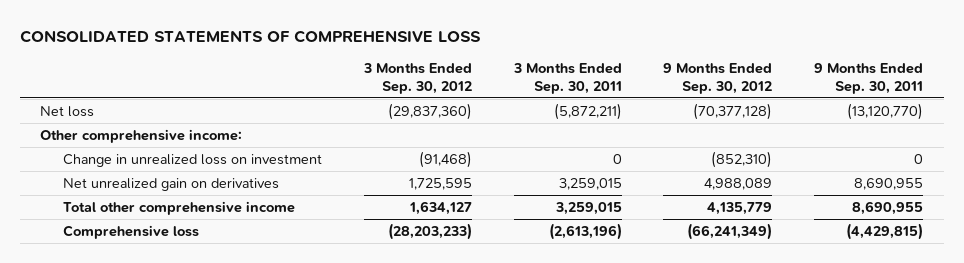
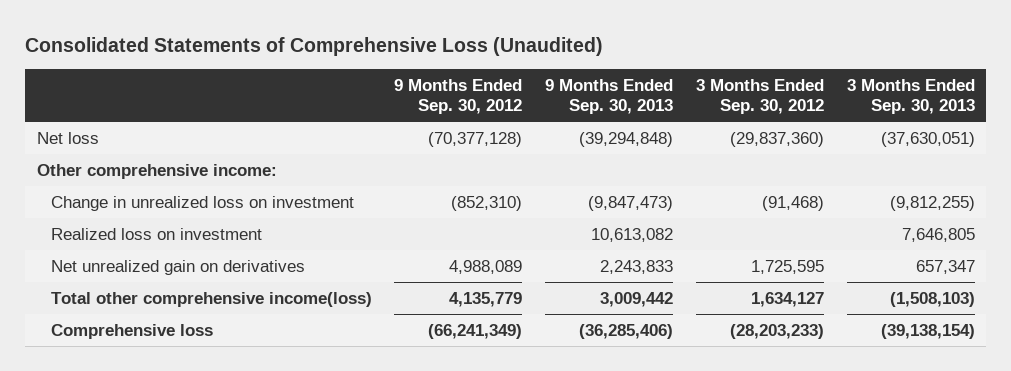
- CONSOLIDATED STATEMENTS OF COMPREHENSIVE LOSS
+ Consolidated Statements of Comprehensive Loss (Unaudited)
- | 3 Months Ended Sep. 30, 2012 | 3 Months Ended Sep. 30, 2011 | 9 Months Ended Sep. 30, 2012 | 9 Months Ended Sep. 30, 2011
+ | 9 Months Ended Sep. 30, 2012 | 9 Months Ended Sep. 30, 2013 | 3 Months Ended Sep. 30, 2012 | 3 Months Ended Sep. 30, 2013
+ Realized loss on investment | | 10,613,082 | | 7,646,805
- Total other comprehensive income | 1,634,127 | 3,259,015 | 4,135,779 | 8,690,955
+ Total other comprehensive income(loss) | 4,135,779 | 3,009,442 | 1,634,127 | (1,508,103)

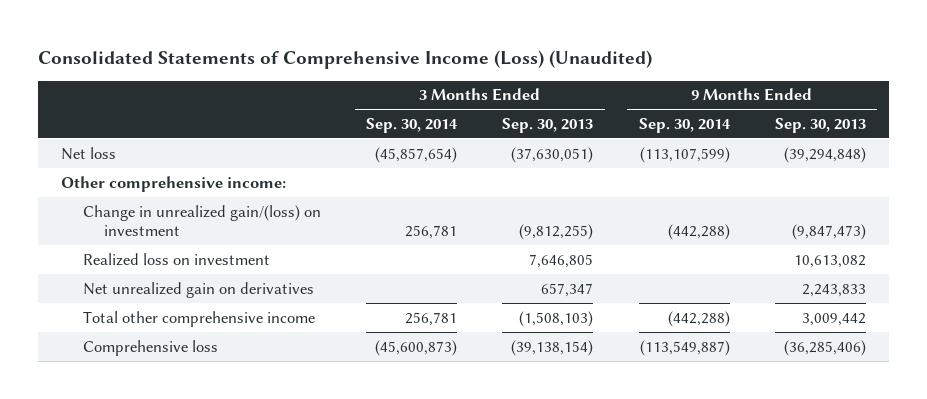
- Consolidated Statements of Comprehensive Loss (Unaudited)
+ Consolidated Statements of Comprehensive Income (Loss) (Unaudited)
- | 9 Months Ended Sep. 30, 2012 | 9 Months Ended Sep. 30, 2013 | 3 Months Ended Sep. 30, 2012 | 3 Months Ended Sep. 30, 2013
+ | 3 Months Ended Sep. 30, 2014 | 3 Months Ended Sep. 30, 2013 | 9 Months Ended Sep. 30, 2014 | 9 Months Ended Sep. 30, 2013
- Change in unrealized loss on investment | (852,310) | (9,847,473) | (91,468) | (9,812,255)
+ Change in unrealized gain/(loss) on investment | 256,781 | (9,812,255) | (442,288) | (9,847,473)
- Total other comprehensive income(loss) | 4,135,779 | 3,009,442 | 1,634,127 | (1,508,103)
+ Total other comprehensive income | 256,781 | (1,508,103) | (442,288) | 3,009,442

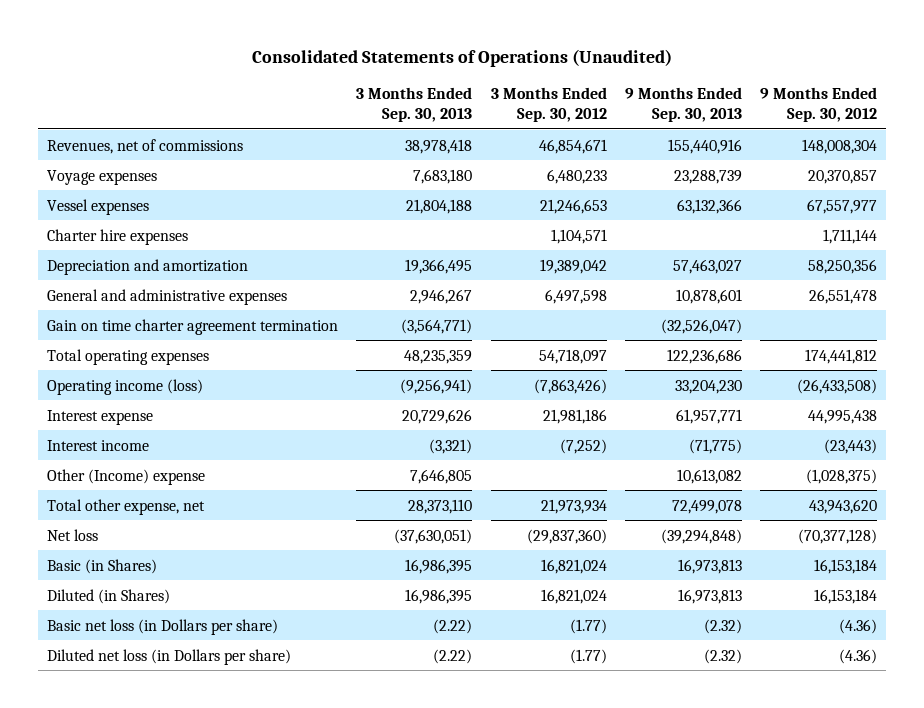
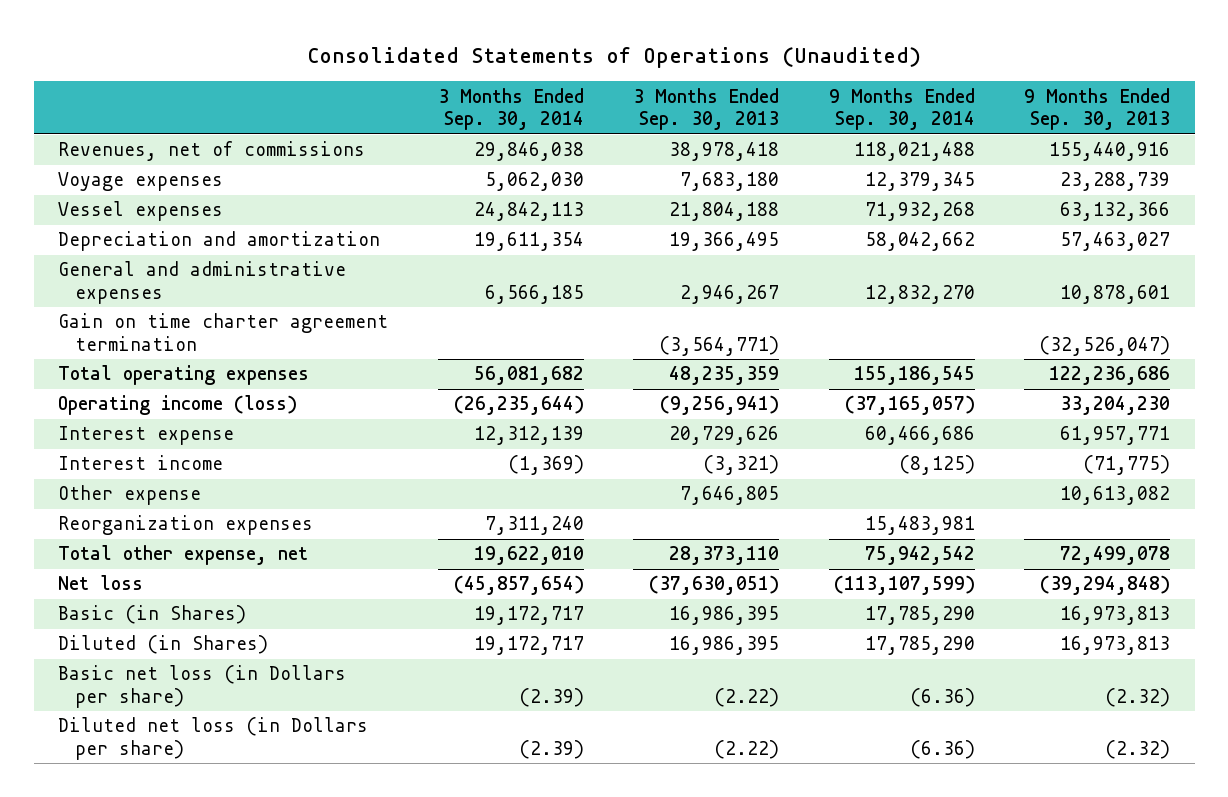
- | 3 Months Ended Sep. 30, 2013 | 3 Months Ended Sep. 30, 2012 | 9 Months Ended Sep. 30, 2013 | 9 Months Ended Sep. 30, 2012
+ | 3 Months Ended Sep. 30, 2014 | 3 Months Ended Sep. 30, 2013 | 9 Months Ended Sep. 30, 2014 | 9 Months Ended Sep. 30, 2013
- Charter hire expenses | | 1,104,571 | | 1,711,144
- Other (Income) expense | 7,646,805 | | 10,613,082 | (1,028,375)
+ Other expense | | 7,646,805 | | 10,613,082
+ Reorganization expenses | 7,311,240 | | 15,483,981 |

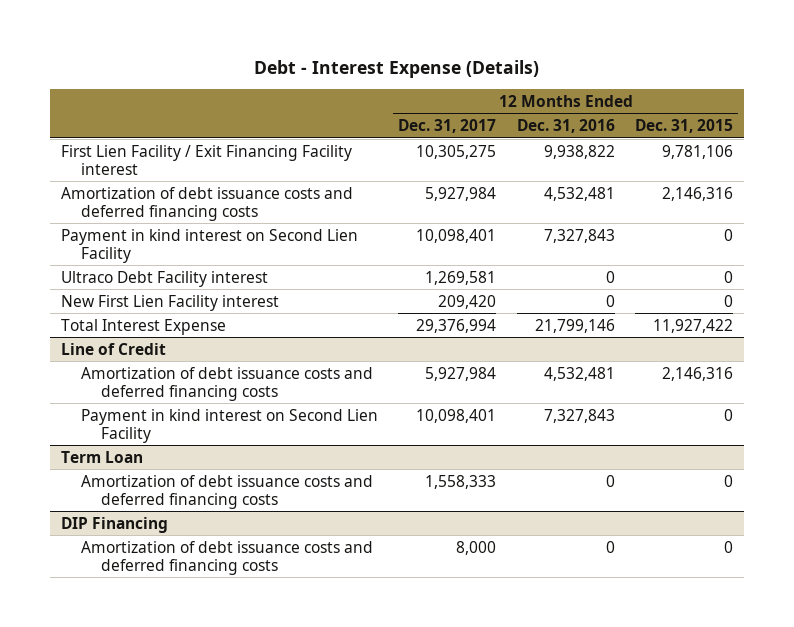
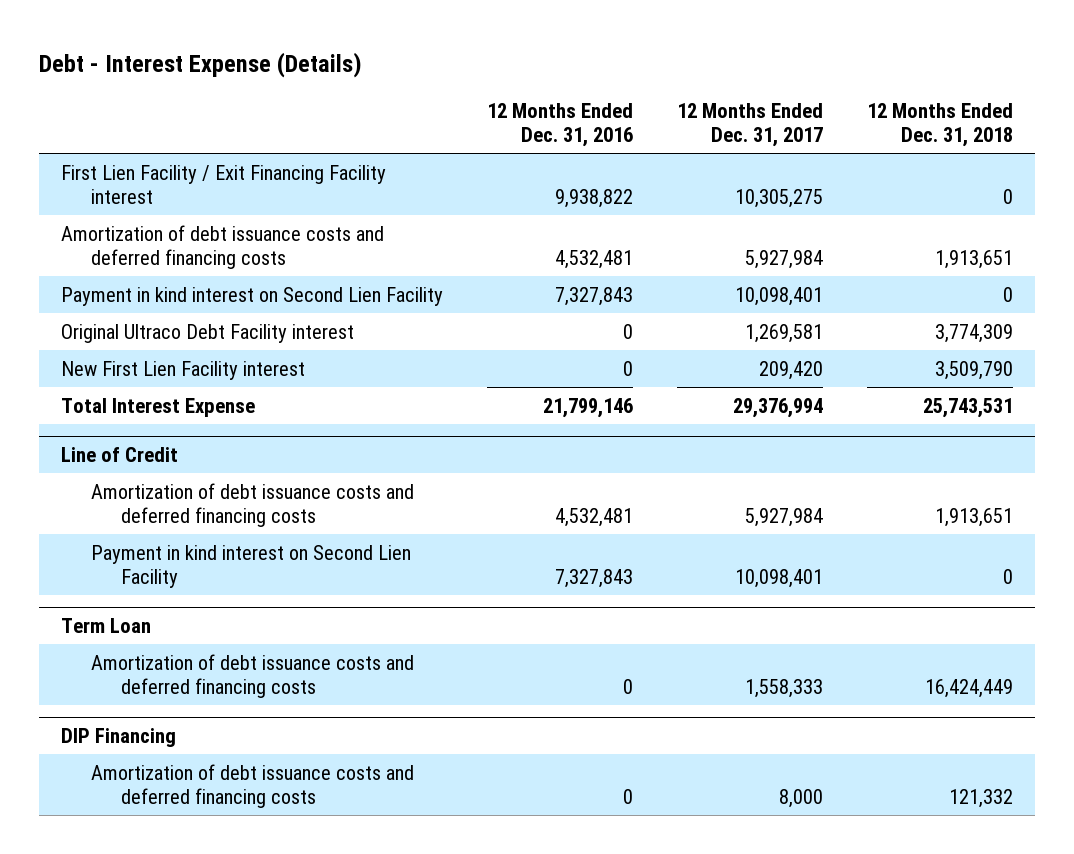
- | 12 Months Ended Dec. 31, 2017 | 12 Months Ended Dec. 31, 2016 | 12 Months Ended Dec. 31, 2015
+ | 12 Months Ended Dec. 31, 2016 | 12 Months Ended Dec. 31, 2017 | 12 Months Ended Dec. 31, 2018
- Ultraco Debt Facility interest | 1,269,581 | 0 | 0
+ Original Ultraco Debt Facility interest | 0 | 1,269,581 | 3,774,309

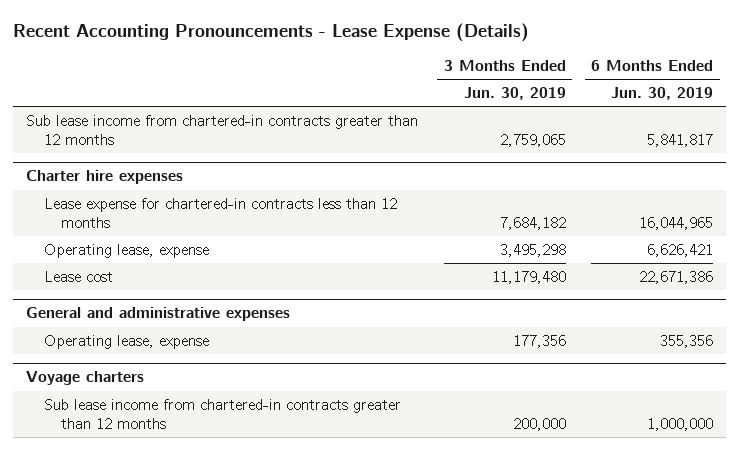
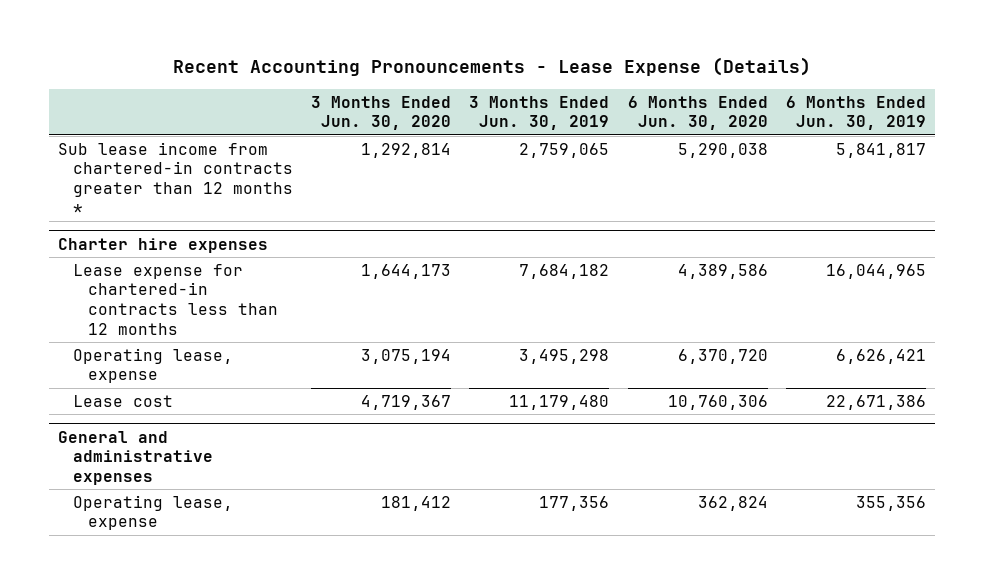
- | 3 Months Ended Jun. 30, 2019 | 6 Months Ended Jun. 30, 2019
+ | 3 Months Ended Jun. 30, 2020 | 3 Months Ended Jun. 30, 2019 | 6 Months Ended Jun. 30, 2020 | 6 Months Ended Jun. 30, 2019
- Sub lease income from chartered-in contracts greater than 12 months | 2,759,065 | 5,841,817
+ Sub lease income from chartered-in contracts greater than 12 months * | 1,292,814 | 2,759,065 | 5,290,038 | 5,841,817
- Voyage charters
- Sub lease income from chartered-in contracts greater than 12 months | 200,000 | 1,000,000

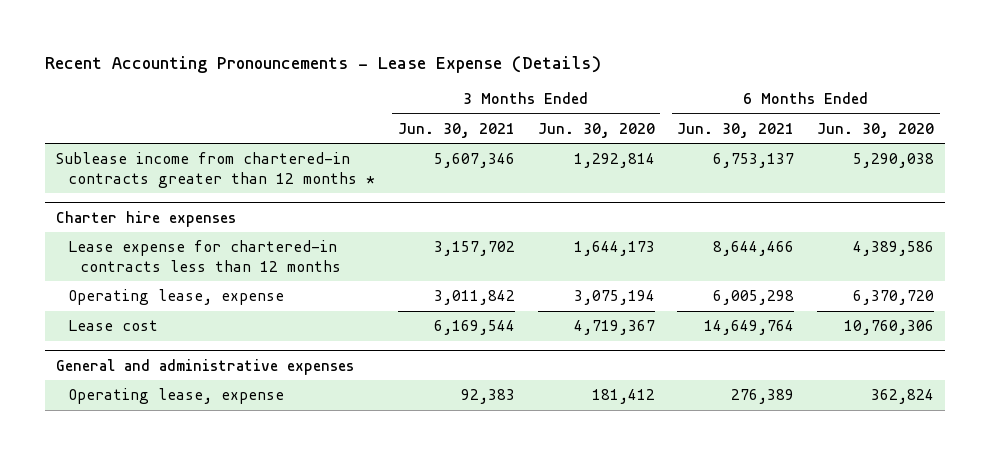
- | 3 Months Ended Jun. 30, 2020 | 3 Months Ended Jun. 30, 2019 | 6 Months Ended Jun. 30, 2020 | 6 Months Ended Jun. 30, 2019
+ | 3 Months Ended Jun. 30, 2021 | 3 Months Ended Jun. 30, 2020 | 6 Months Ended Jun. 30, 2021 | 6 Months Ended Jun. 30, 2020
- Sub lease income from chartered-in contracts greater than 12 months * | 1,292,814 | 2,759,065 | 5,290,038 | 5,841,817
+ Sublease income from chartered-in contracts greater than 12 months * | 5,607,346 | 1,292,814 | 6,753,137 | 5,290,038

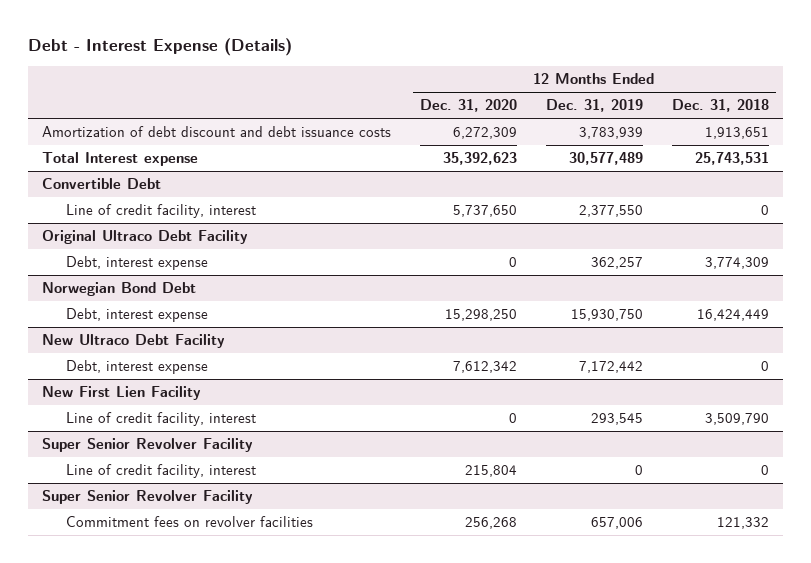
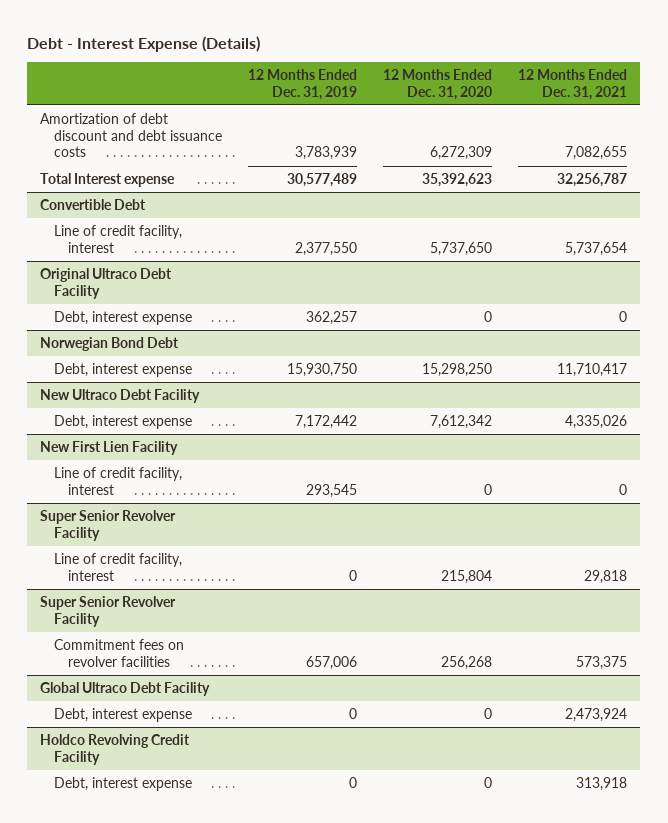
- | 12 Months Ended Dec. 31, 2020 | 12 Months Ended Dec. 31, 2019 | 12 Months Ended Dec. 31, 2018
+ | 12 Months Ended Dec. 31, 2019 | 12 Months Ended Dec. 31, 2020 | 12 Months Ended Dec. 31, 2021
+ Global Ultraco Debt Facility
+ Debt, interest expense | 0 | 0 | 2,473,924
+ Holdco Revolving Credit Facility
+ Debt, interest expense | 0 | 0 | 313,918

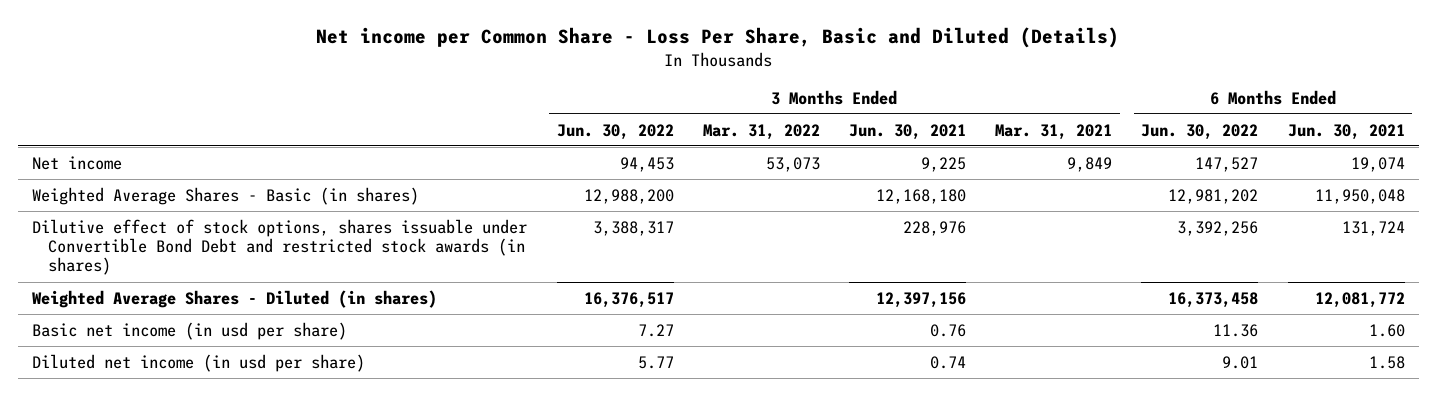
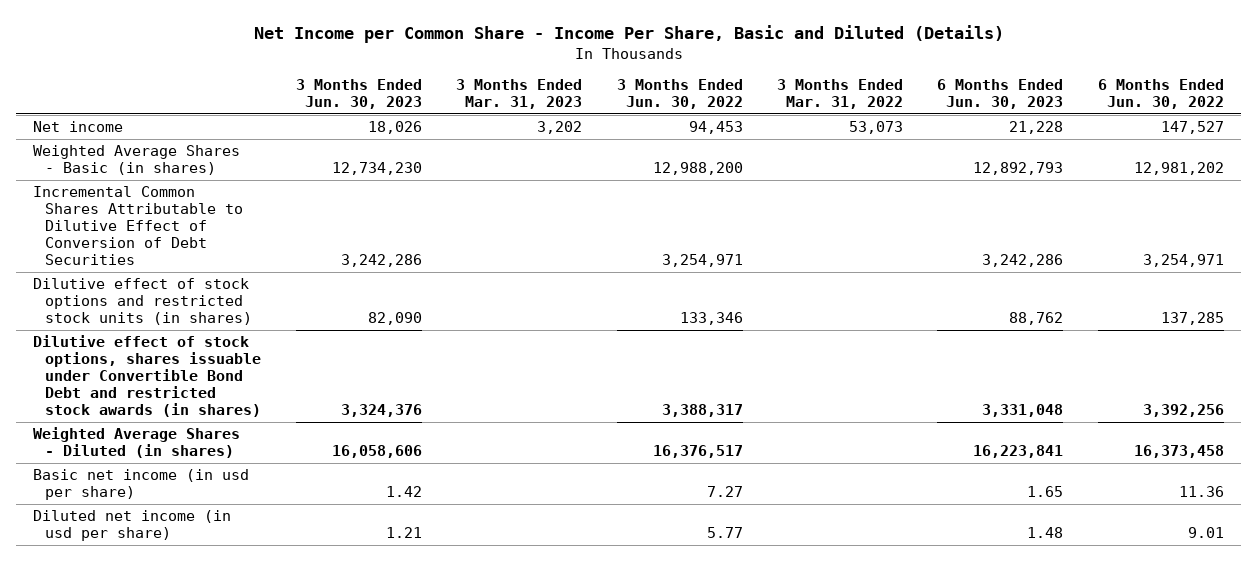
- Net income per Common Share - Loss Per Share, Basic and Diluted (Details)
+ Net Income per Common Share - Income Per Share, Basic and Diluted (Details)
- | 3 Months Ended Jun. 30, 2022 | 3 Months Ended Mar. 31, 2022 | 3 Months Ended Jun. 30, 2021 | 3 Months Ended Mar. 31, 2021 | 6 Months Ended Jun. 30, 2022 | 6 Months Ended Jun. 30, 2021
+ | 3 Months Ended Jun. 30, 2023 | 3 Months Ended Mar. 31, 2023 | 3 Months Ended Jun. 30, 2022 | 3 Months Ended Mar. 31, 2022 | 6 Months Ended Jun. 30, 2023 | 6 Months Ended Jun. 30, 2022
+ Incremental Common Shares Attributable to Dilutive Effect of Conversion of Debt Securities | 3,242,286 | | 3,254,971 | | 3,242,286 | 3,254,971
+ Dilutive effect of stock options and restricted stock units (in shares) | 82,090 | | 133,346 | | 88,762 | 137,285

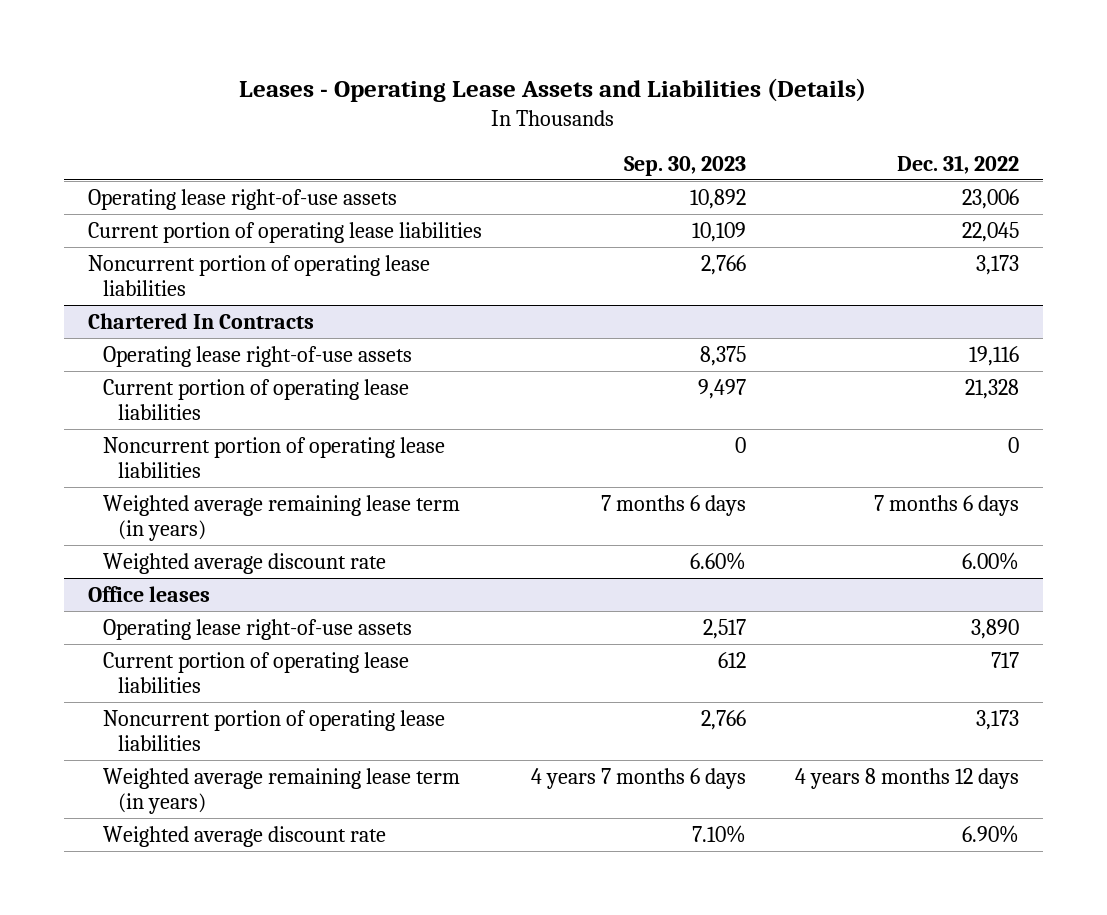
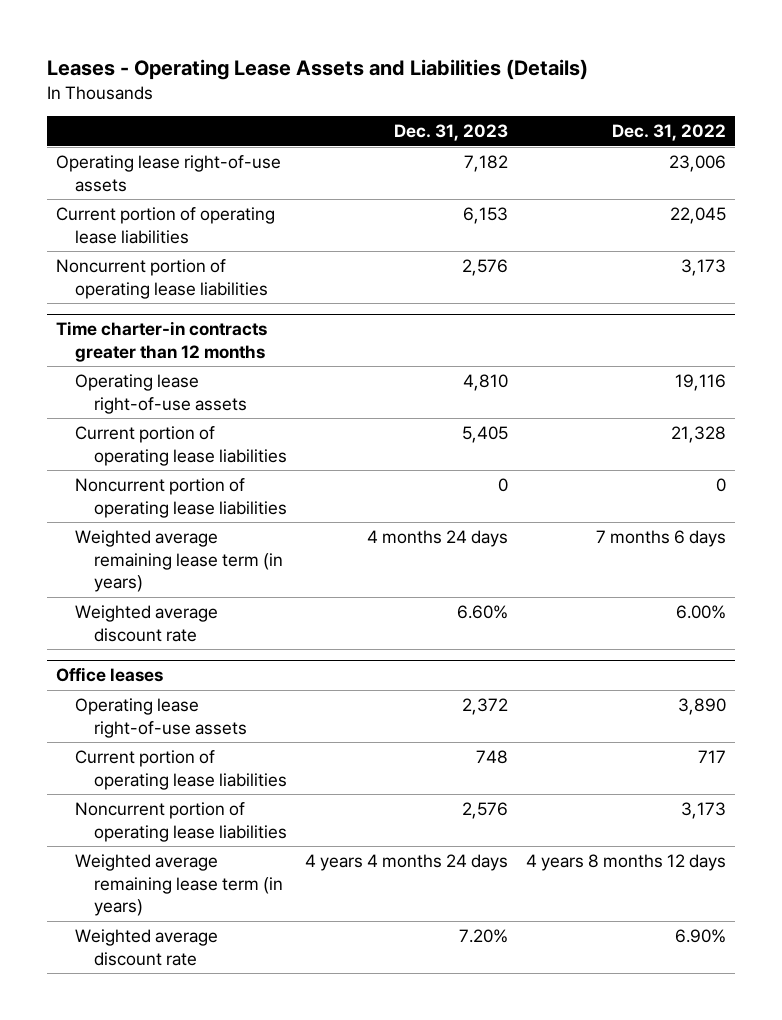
- | Sep. 30, 2023 | Dec. 31, 2022
+ | Dec. 31, 2023 | Dec. 31, 2022
- Chartered In Contracts
+ Time charter-in contracts greater than 12 months

